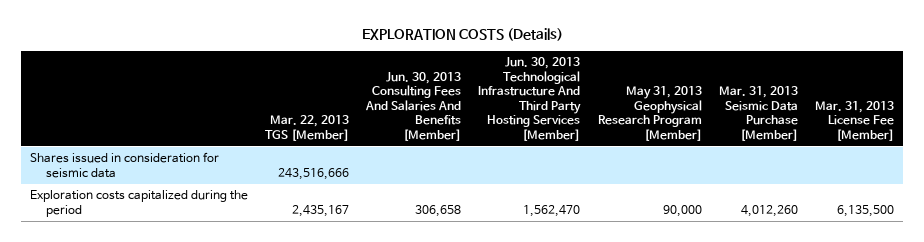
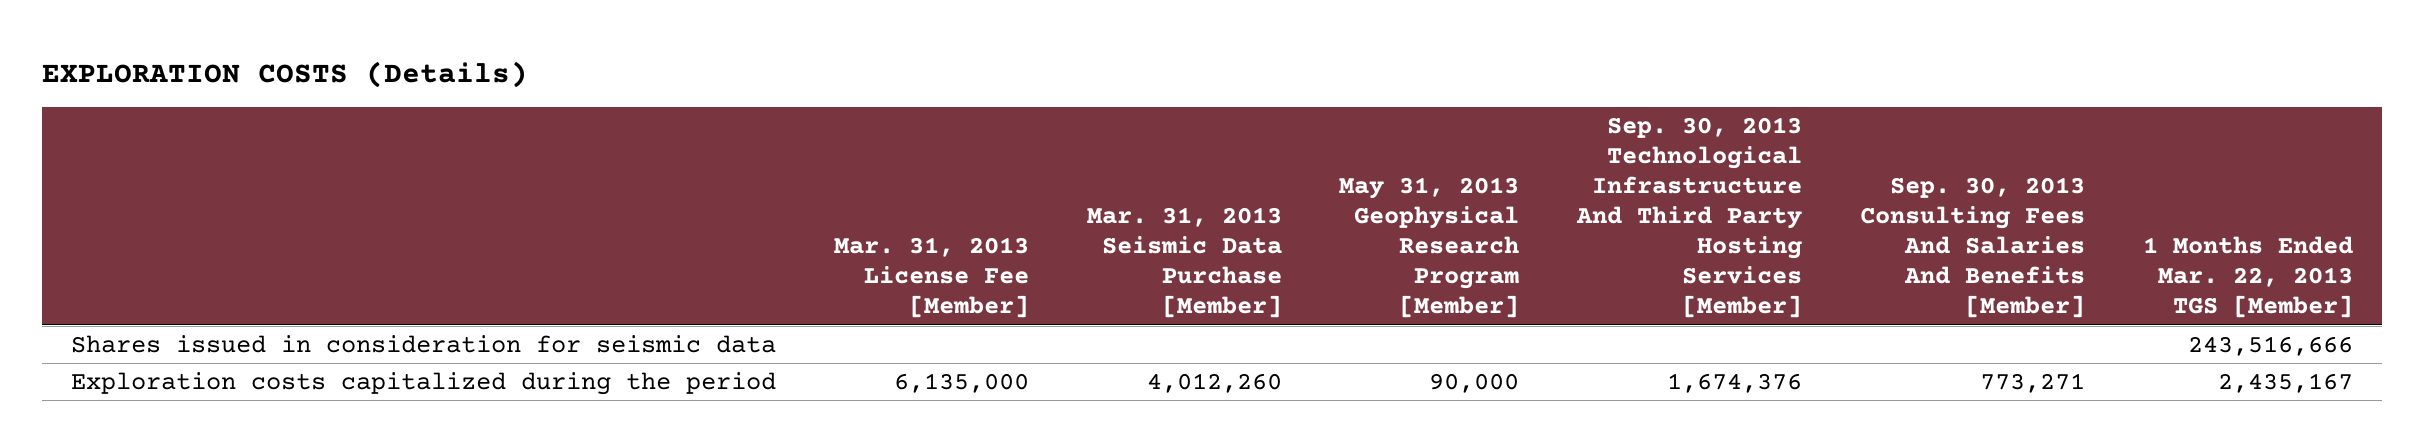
- | Mar. 22, 2013 TGS [Member] | Jun. 30, 2013 Consulting Fees And Salaries And Benefits [Member] | Jun. 30, 2013 Technological Infrastructure And Third Party Hosting Services [Member] | May 31, 2013 Geophysical Research Program [Member] | Mar. 31, 2013 Seismic Data Purchase [Member] | Mar. 31, 2013 License Fee [Member]
+ | Mar. 31, 2013 License Fee [Member] | Mar. 31, 2013 Seismic Data Purchase [Member] | May 31, 2013 Geophysical Research Program [Member] | Sep. 30, 2013 Technological Infrastructure And Third Party Hosting Services [Member] | Sep. 30, 2013 Consulting Fees And Salaries And Benefits [Member] | 1 Months Ended Mar. 22, 2013 TGS [Member]
- Exploration costs capitalized during the period | 2,435,167 | 306,658 | 1,562,470 | 90,000 | 4,012,260 | 6,135,500
+ Exploration costs capitalized during the period | 6,135,000 | 4,012,260 | 90,000 | 1,674,376 | 773,271 | 2,435,167

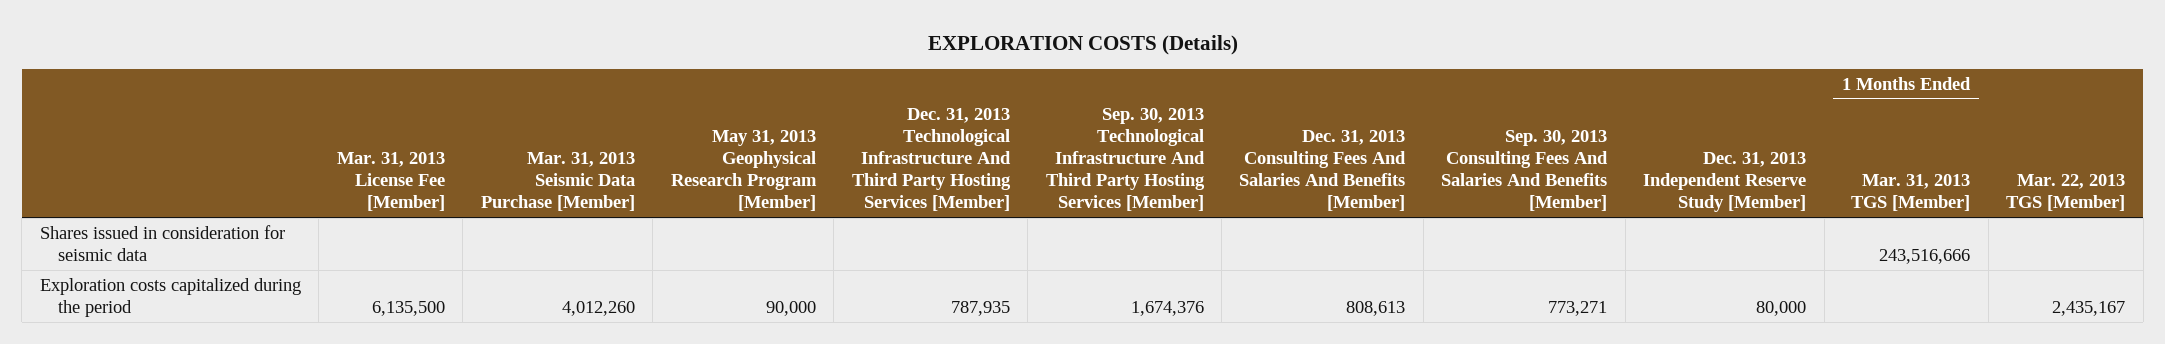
- | Mar. 31, 2013 License Fee [Member] | Mar. 31, 2013 Seismic Data Purchase [Member] | May 31, 2013 Geophysical Research Program [Member] | Sep. 30, 2013 Technological Infrastructure And Third Party Hosting Services [Member] | Sep. 30, 2013 Consulting Fees And Salaries And Benefits [Member] | 1 Months Ended Mar. 22, 2013 TGS [Member]
+ | Mar. 31, 2013 License Fee [Member] | Mar. 31, 2013 Seismic Data Purchase [Member] | May 31, 2013 Geophysical Research Program [Member] | Dec. 31, 2013 Technological Infrastructure And Third Party Hosting Services [Member] | Sep. 30, 2013 Technological Infrastructure And Third Party Hosting Services [Member] | Dec. 31, 2013 Consulting Fees And Salaries And Benefits [Member] | Sep. 30, 2013 Consulting Fees And Salaries And Benefits [Member] | Dec. 31, 2013 Independent Reserve Study [Member] | 1 Months Ended Mar. 31, 2013 TGS [Member] | Mar. 22, 2013 TGS [Member]
- Exploration costs capitalized during the period | 6,135,000 | 4,012,260 | 90,000 | 1,674,376 | 773,271 | 2,435,167
+ Exploration costs capitalized during the period | 6,135,500 | 4,012,260 | 90,000 | 787,935 | 1,674,376 | 808,613 | 773,271 | 80,000 | | 2,435,167

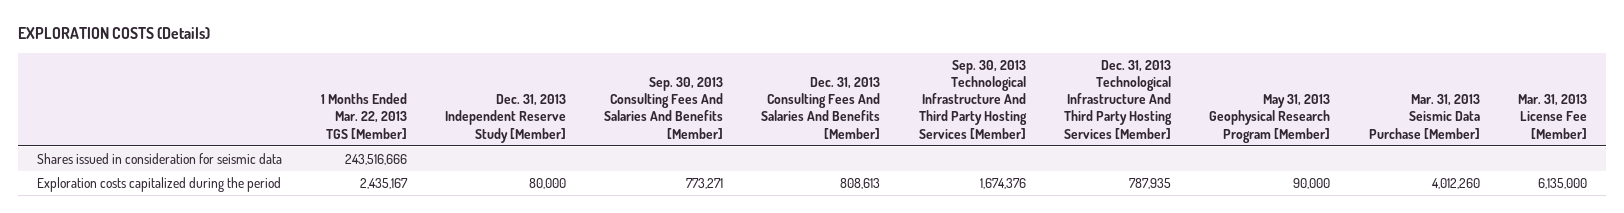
- | Mar. 31, 2013 License Fee [Member] | Mar. 31, 2013 Seismic Data Purchase [Member] | May 31, 2013 Geophysical Research Program [Member] | Dec. 31, 2013 Technological Infrastructure And Third Party Hosting Services [Member] | Sep. 30, 2013 Technological Infrastructure And Third Party Hosting Services [Member] | Dec. 31, 2013 Consulting Fees And Salaries And Benefits [Member] | Sep. 30, 2013 Consulting Fees And Salaries And Benefits [Member] | Dec. 31, 2013 Independent Reserve Study [Member] | 1 Months Ended Mar. 31, 2013 TGS [Member] | Mar. 22, 2013 TGS [Member]
+ | 1 Months Ended Mar. 22, 2013 TGS [Member] | Dec. 31, 2013 Independent Reserve Study [Member] | Sep. 30, 2013 Consulting Fees And Salaries And Benefits [Member] | Dec. 31, 2013 Consulting Fees And Salaries And Benefits [Member] | Sep. 30, 2013 Technological Infrastructure And Third Party Hosting Services [Member] | Dec. 31, 2013 Technological Infrastructure And Third Party Hosting Services [Member] | May 31, 2013 Geophysical Research Program [Member] | Mar. 31, 2013 Seismic Data Purchase [Member] | Mar. 31, 2013 License Fee [Member]
- Exploration costs capitalized during the period | 6,135,500 | 4,012,260 | 90,000 | 787,935 | 1,674,376 | 808,613 | 773,271 | 80,000 | | 2,435,167
+ Exploration costs capitalized during the period | 2,435,167 | 80,000 | 773,271 | 808,613 | 1,674,376 | 787,935 | 90,000 | 4,012,260 | 6,135,000

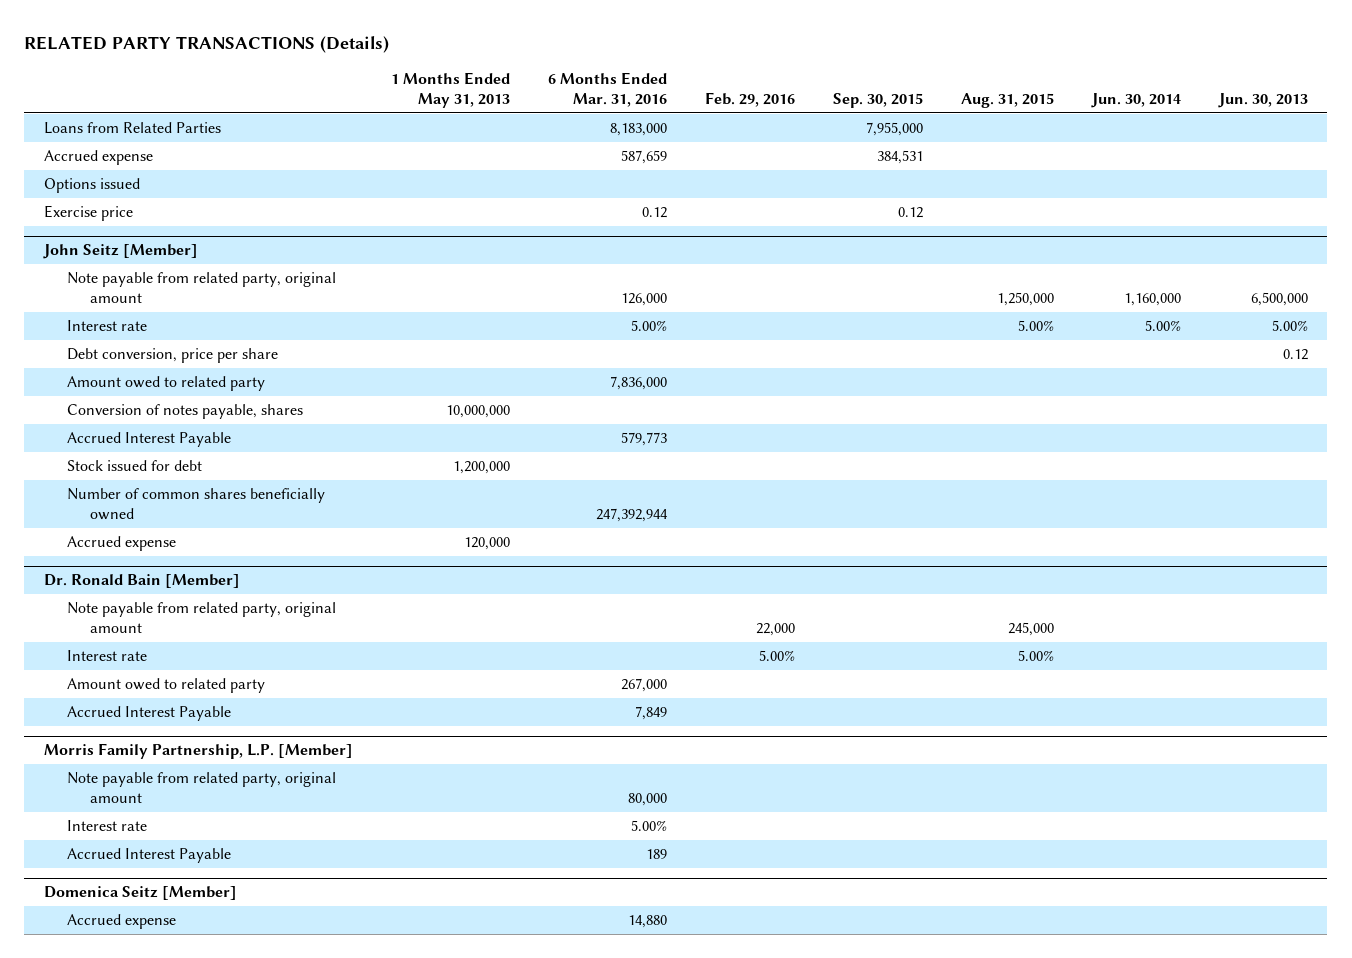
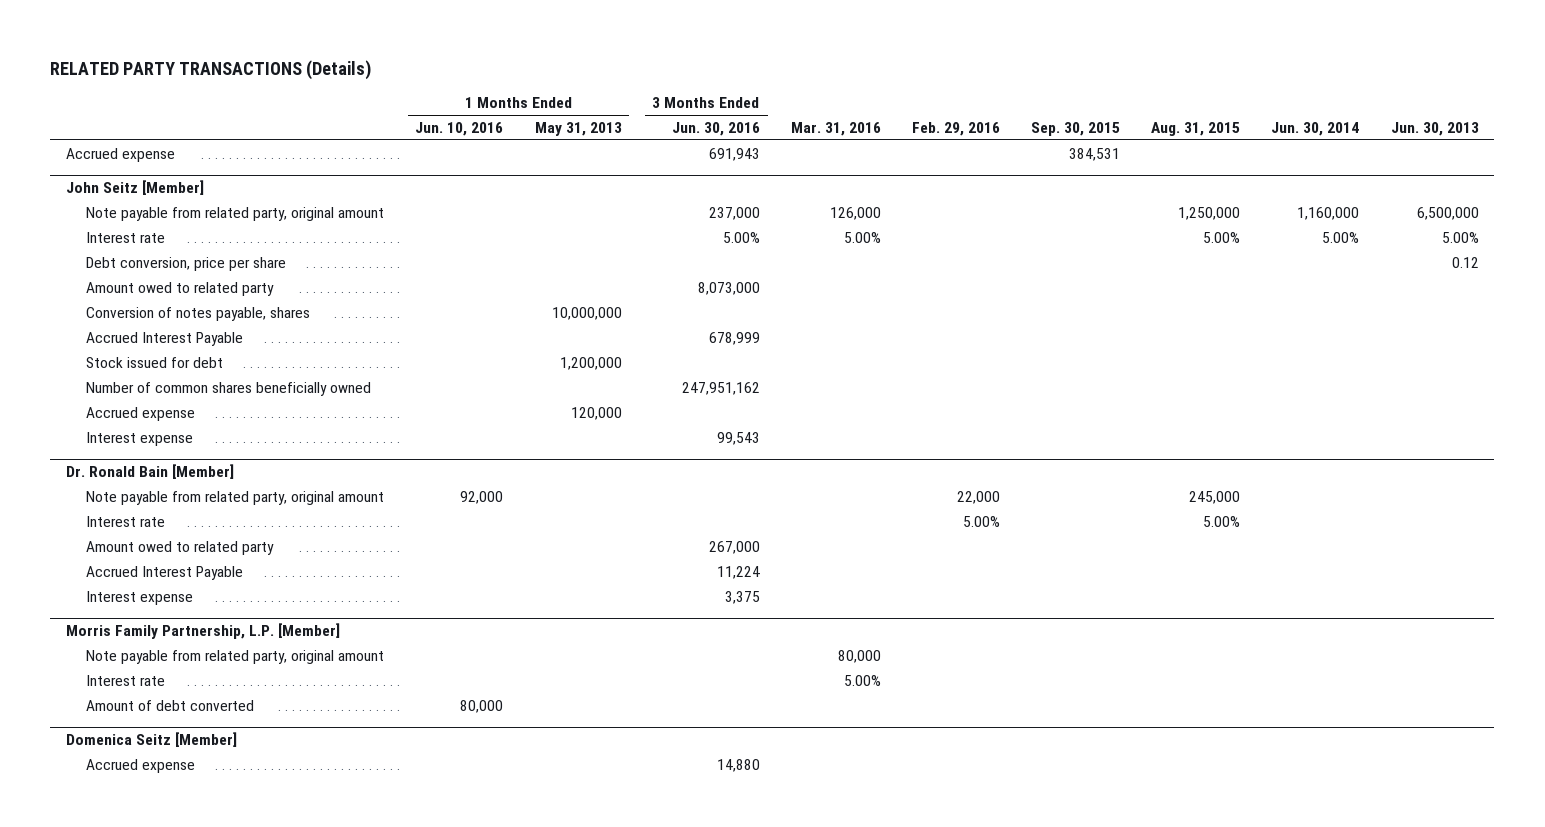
- | 1 Months Ended May 31, 2013 | 6 Months Ended Mar. 31, 2016 | Feb. 29, 2016 | Sep. 30, 2015 | Aug. 31, 2015 | Jun. 30, 2014 | Jun. 30, 2013
+ | 1 Months Ended Jun. 10, 2016 | 1 Months Ended May 31, 2013 | 3 Months Ended Jun. 30, 2016 | Mar. 31, 2016 | Feb. 29, 2016 | Sep. 30, 2015 | Aug. 31, 2015 | Jun. 30, 2014 | Jun. 30, 2013
- Loans from Related Parties | | 8,183,000 | | 7,955,000 | | |
- Options issued
- Exercise price | | 0.12 | | 0.12 | | |
@ John Seitz [Member]
+ Interest expense | | | 99,543 | | | | | |
@ Dr. Ronald Bain [Member]
+ Interest expense | | | 3,375 | | | | | |
@ Morris Family Partnership, L.P. [Member]
- Accrued Interest Payable | | 189 | | | | |
+ Amount of debt converted | 80,000 | | | | | | | |

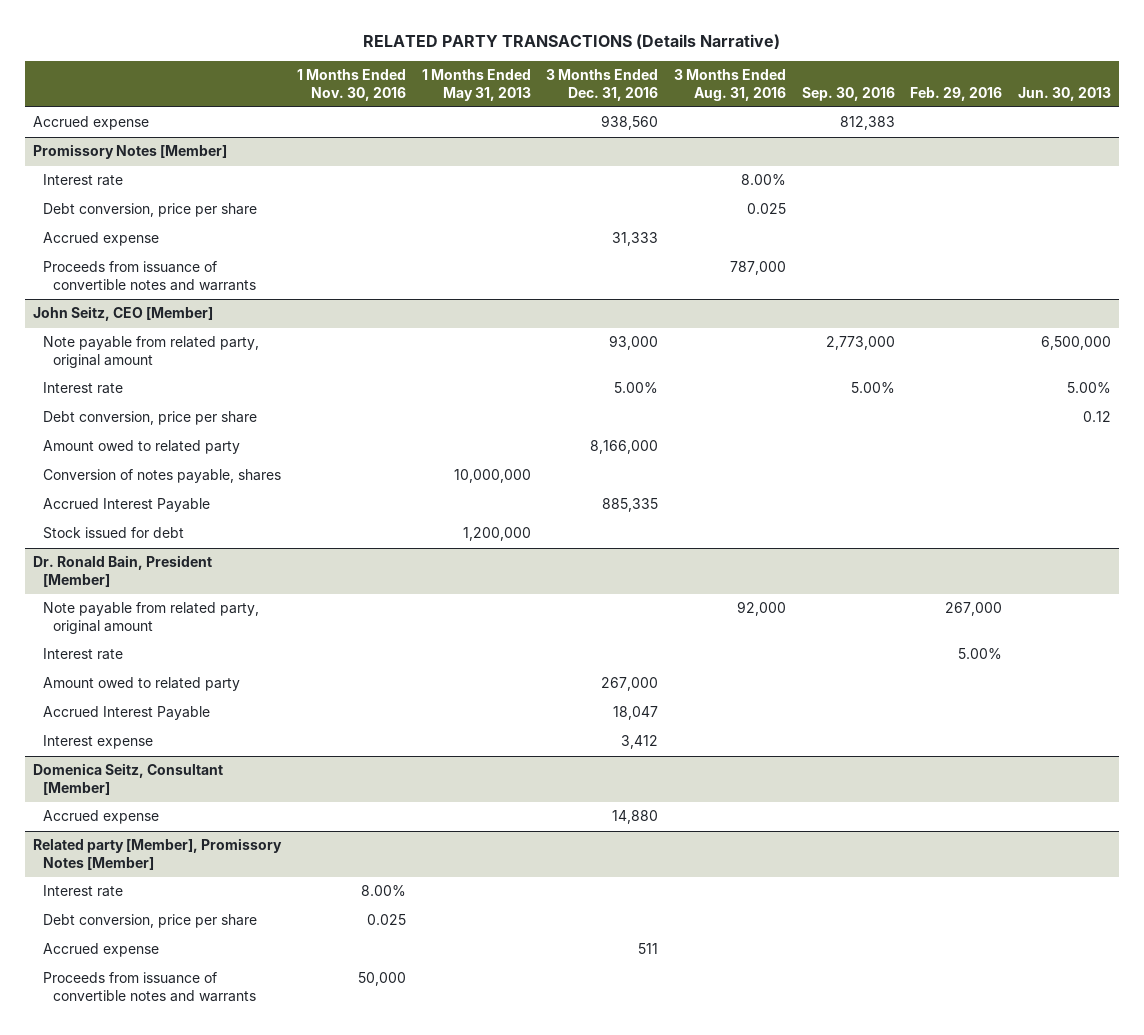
- RELATED PARTY TRANSACTIONS (Details)
+ RELATED PARTY TRANSACTIONS (Details Narrative)
- | 1 Months Ended Jun. 10, 2016 | 1 Months Ended May 31, 2013 | 3 Months Ended Jun. 30, 2016 | Mar. 31, 2016 | Feb. 29, 2016 | Sep. 30, 2015 | Aug. 31, 2015 | Jun. 30, 2014 | Jun. 30, 2013
+ | 1 Months Ended Nov. 30, 2016 | 1 Months Ended May 31, 2013 | 3 Months Ended Dec. 31, 2016 | 3 Months Ended Aug. 31, 2016 | Sep. 30, 2016 | Feb. 29, 2016 | Jun. 30, 2013
- John Seitz [Member]
+ Promissory Notes [Member]
+ Interest rate | | | | 8.00% | | |
+ Debt conversion, price per share | | | | 0.025 | | |
+ Accrued expense | | | 31,333 | | | |
+ Proceeds from issuance of convertible notes and warrants | | | | 787,000 | | |
+ John Seitz, CEO [Member]
- Number of common shares beneficially owned | | | 247,951,162 | | | | | |
- Accrued expense | | 120,000 | | | | | | |
- Interest expense | | | 99,543 | | | | | |
- Dr. Ronald Bain [Member]
- Note payable from related party, original amount | 92,000 | | | | 22,000 | | 245,000 | |
+ Dr. Ronald Bain, President [Member]
+ Note payable from related party, original amount | | | | 92,000 | | 267,000 |
- Morris Family Partnership, L.P. [Member]
- Note payable from related party, original amount | | | | 80,000 | | | | |
- Interest rate | | | | 5.00% | | | | |
- Amount of debt converted | 80,000 | | | | | | | |
- Domenica Seitz [Member]
+ Domenica Seitz, Consultant [Member]
+ Related party [Member], Promissory Notes [Member]
+ Interest rate | 8.00% | | | | | |
+ Debt conversion, price per share | 0.025 | | | | | |
+ Accrued expense | | | 511 | | | |
+ Proceeds from issuance of convertible notes and warrants | 50,000 | | | | | |

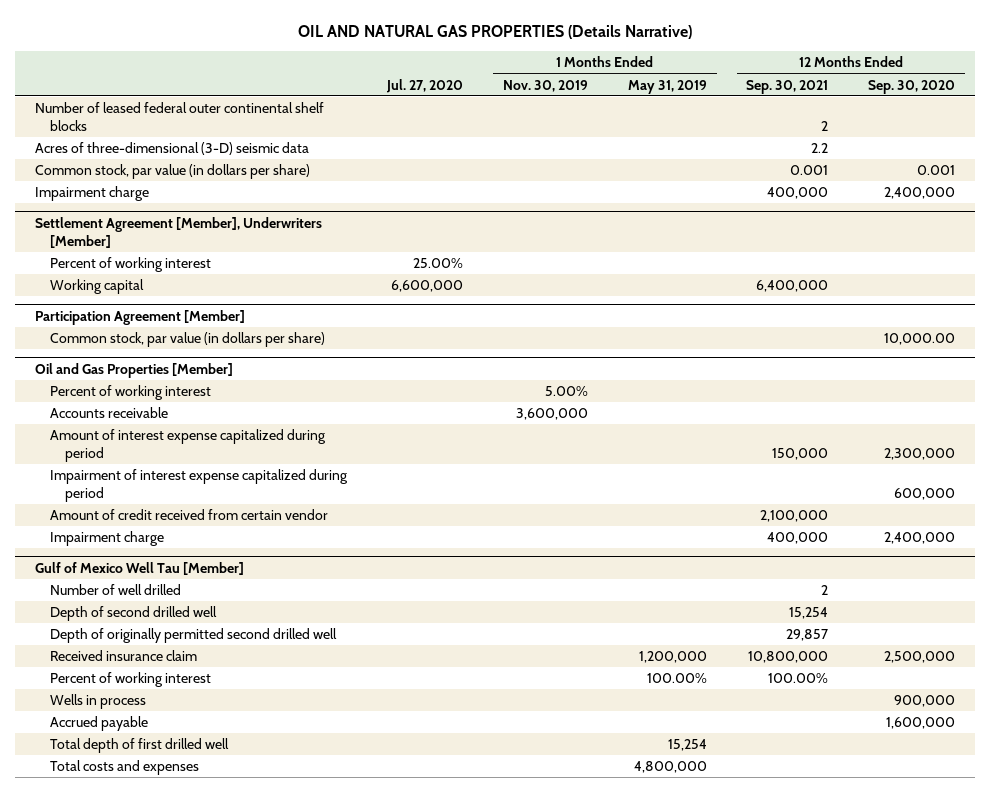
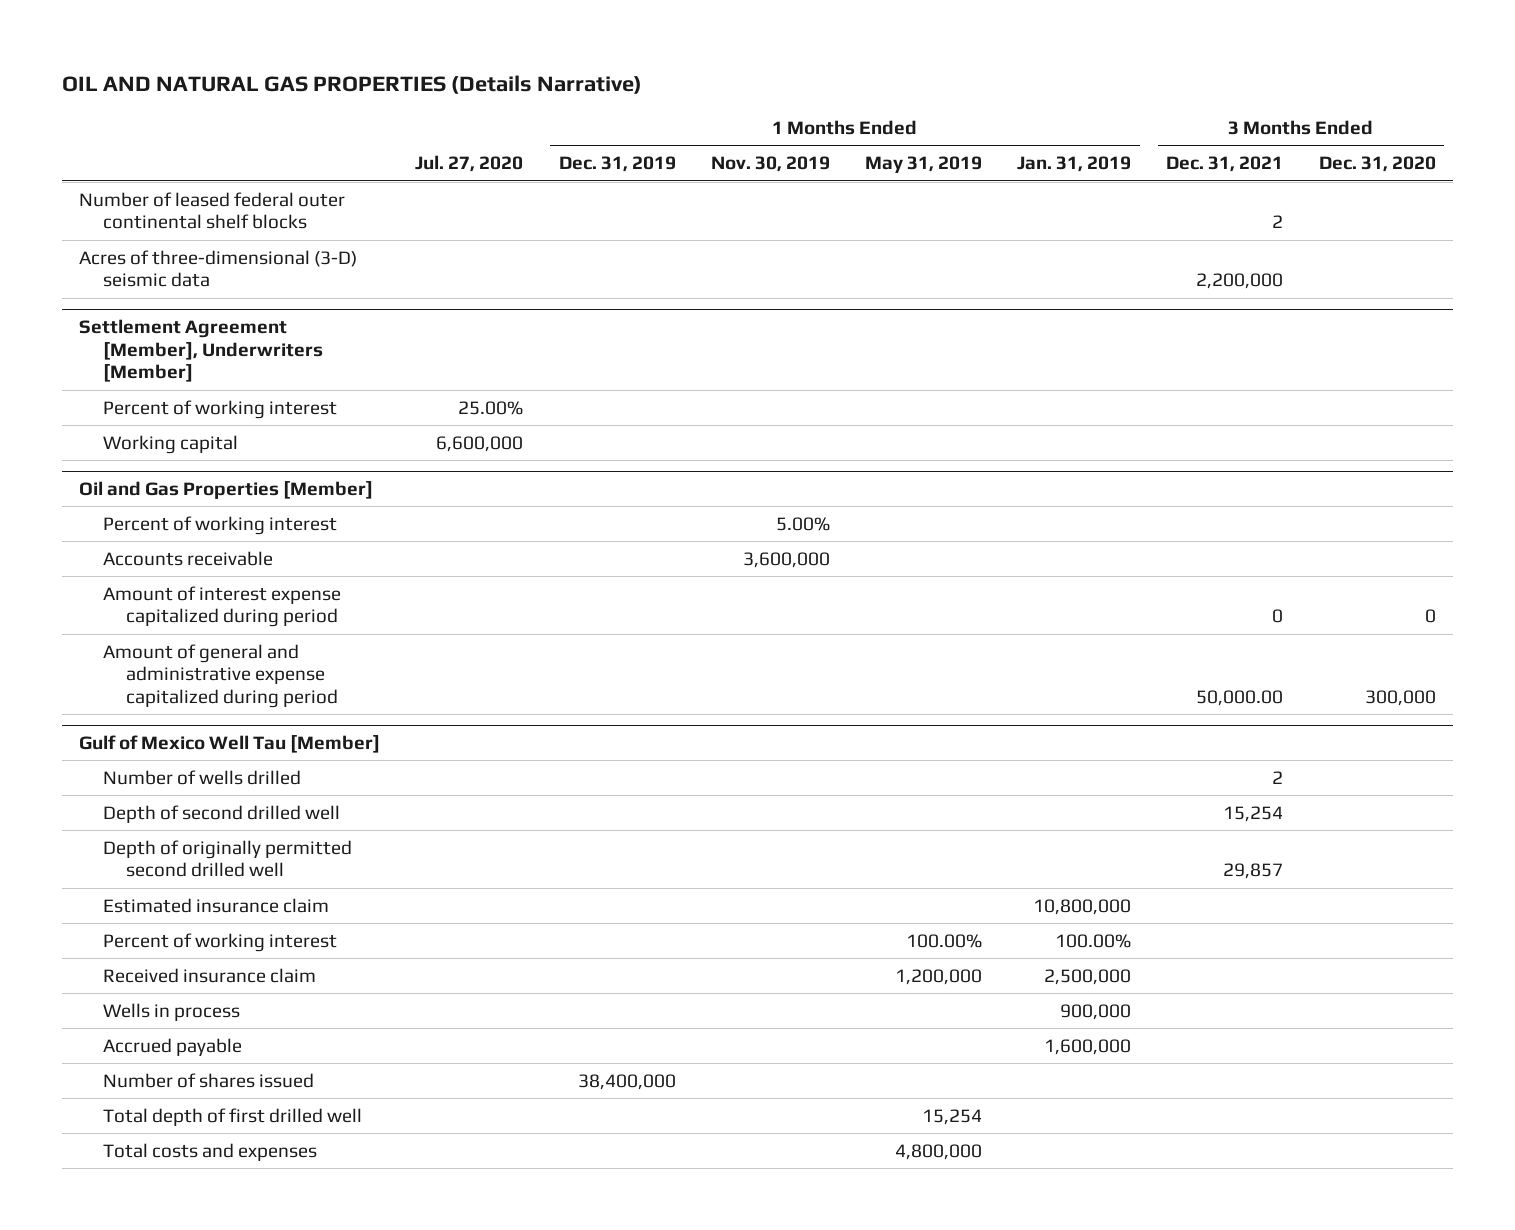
- | Jul. 27, 2020 | 1 Months Ended Nov. 30, 2019 | 1 Months Ended May 31, 2019 | 12 Months Ended Sep. 30, 2021 | 12 Months Ended Sep. 30, 2020
+ | Jul. 27, 2020 | 1 Months Ended Dec. 31, 2019 | 1 Months Ended Nov. 30, 2019 | 1 Months Ended May 31, 2019 | 1 Months Ended Jan. 31, 2019 | 3 Months Ended Dec. 31, 2021 | 3 Months Ended Dec. 31, 2020
- Common stock, par value (in dollars per share) | | | | 0.001 | 0.001
- Impairment charge | | | | 400,000 | 2,400,000
- Participation Agreement [Member]
- Common stock, par value (in dollars per share) | | | | | 10,000.00
@ Oil and Gas Properties [Member]
- Impairment of interest expense capitalized during period | | | | | 600,000
- Amount of credit received from certain vendor | | | | 2,100,000 |
- Impairment charge | | | | 400,000 | 2,400,000
+ Amount of general and administrative expense capitalized during period | | | | | | 50,000.00 | 300,000
@ Gulf of Mexico Well Tau [Member]
- Number of well drilled | | | | 2 |
+ Number of wells drilled | | | | | | 2 |
+ Estimated insurance claim | | | | | 10,800,000 | |
moved down: Received insurance claim | | | | 1,200,000 | 2,500,000 | |
+ Number of shares issued | | 38,400,000 | | | | |

